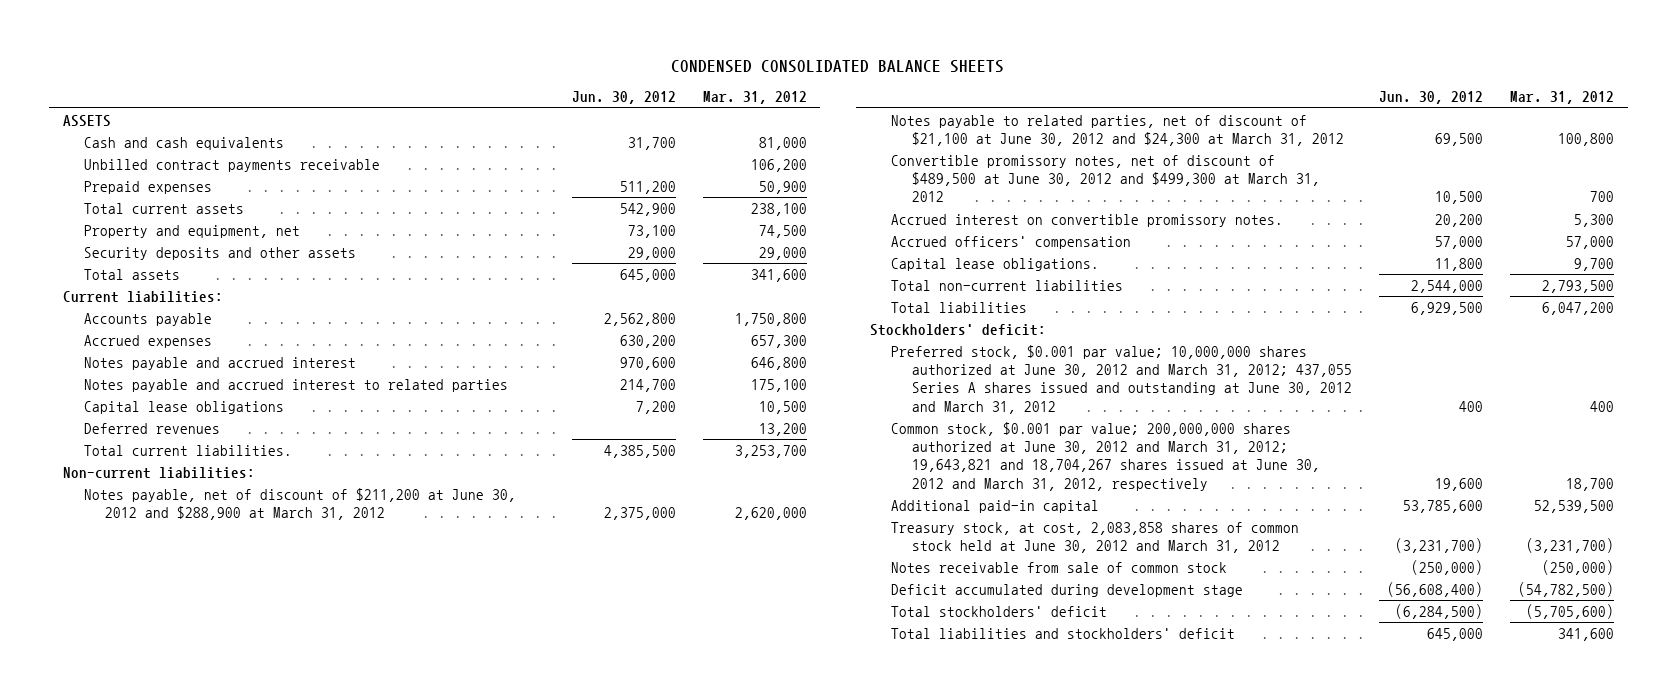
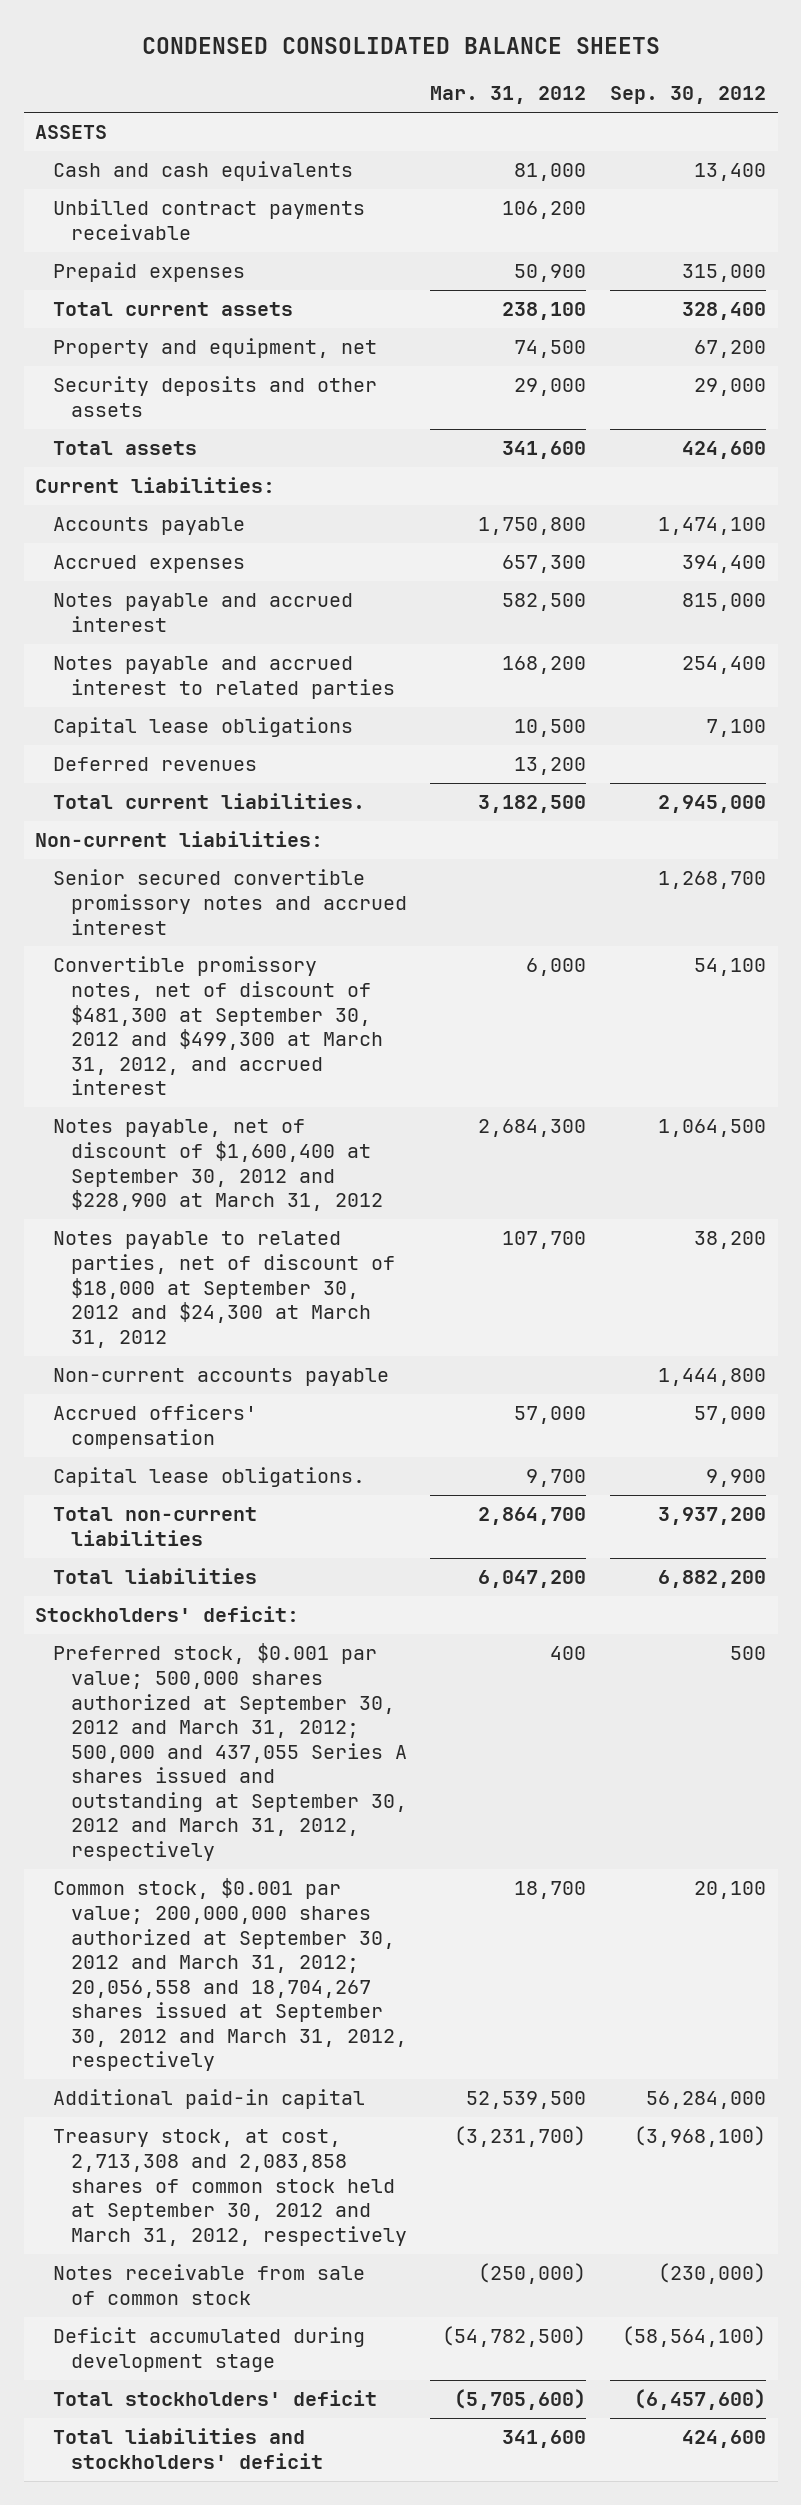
- | Jun. 30, 2012 | Mar. 31, 2012
+ | Mar. 31, 2012 | Sep. 30, 2012
- Notes payable and accrued interest | 970,600 | 646,800
- Notes payable and accrued interest to related parties | 214,700 | 175,100
+ Notes payable and accrued interest | 582,500 | 815,000
+ Notes payable and accrued interest to related parties | 168,200 | 254,400
- Total current liabilities. | 4,385,500 | 3,253,700
+ Total current liabilities. | 3,182,500 | 2,945,000
- Notes payable, net of discount of $211,200 at June 30, 2012 and $288,900 at March 31, 2012 | 2,375,000 | 2,620,000
- Notes payable to related parties, net of discount of $21,100 at June 30, 2012 and $24,300 at March 31, 2012 | 69,500 | 100,800
- Convertible promissory notes, net of discount of $489,500 at June 30, 2012 and $499,300 at March 31, 2012 | 10,500 | 700
- Accrued interest on convertible promissory notes. | 20,200 | 5,300
+ Senior secured convertible promissory notes and accrued interest | | 1,268,700
+ Convertible promissory notes, net of discount of $481,300 at September 30, 2012 and $499,300 at March 31, 2012, and accrued interest | 6,000 | 54,100
+ Notes payable, net of discount of $1,600,400 at September 30, 2012 and $228,900 at March 31, 2012 | 2,684,300 | 1,064,500
+ Notes payable to related parties, net of discount of $18,000 at September 30, 2012 and $24,300 at March 31, 2012 | 107,700 | 38,200
+ Non-current accounts payable | | 1,444,800
- Total non-current liabilities | 2,544,000 | 2,793,500
+ Total non-current liabilities | 2,864,700 | 3,937,200
- Preferred stock, $0.001 par value; 10,000,000 shares authorized at June 30, 2012 and March 31, 2012; 437,055 Series A shares issued and outstanding at June 30, 2012 and March 31, 2012 | 400 | 400
- Common stock, $0.001 par value; 200,000,000 shares authorized at June 30, 2012 and March 31, 2012; 19,643,821 and 18,704,267 shares issued at June 30, 2012 and March 31, 2012, respectively | 19,600 | 18,700
+ Preferred stock, $0.001 par value; 500,000 shares authorized at September 30, 2012 and March 31, 2012; 500,000 and 437,055 Series A shares issued and outstanding at September 30, 2012 and March 31, 2012, respectively | 400 | 500
+ Common stock, $0.001 par value; 200,000,000 shares authorized at September 30, 2012 and March 31, 2012; 20,056,558 and 18,704,267 shares issued at September 30, 2012 and March 31, 2012, respectively | 18,700 | 20,100
- Treasury stock, at cost, 2,083,858 shares of common stock held at June 30, 2012 and March 31, 2012 | (3,231,700) | (3,231,700)
+ Treasury stock, at cost, 2,713,308 and 2,083,858 shares of common stock held at September 30, 2012 and March 31, 2012, respectively | (3,231,700) | (3,968,100)

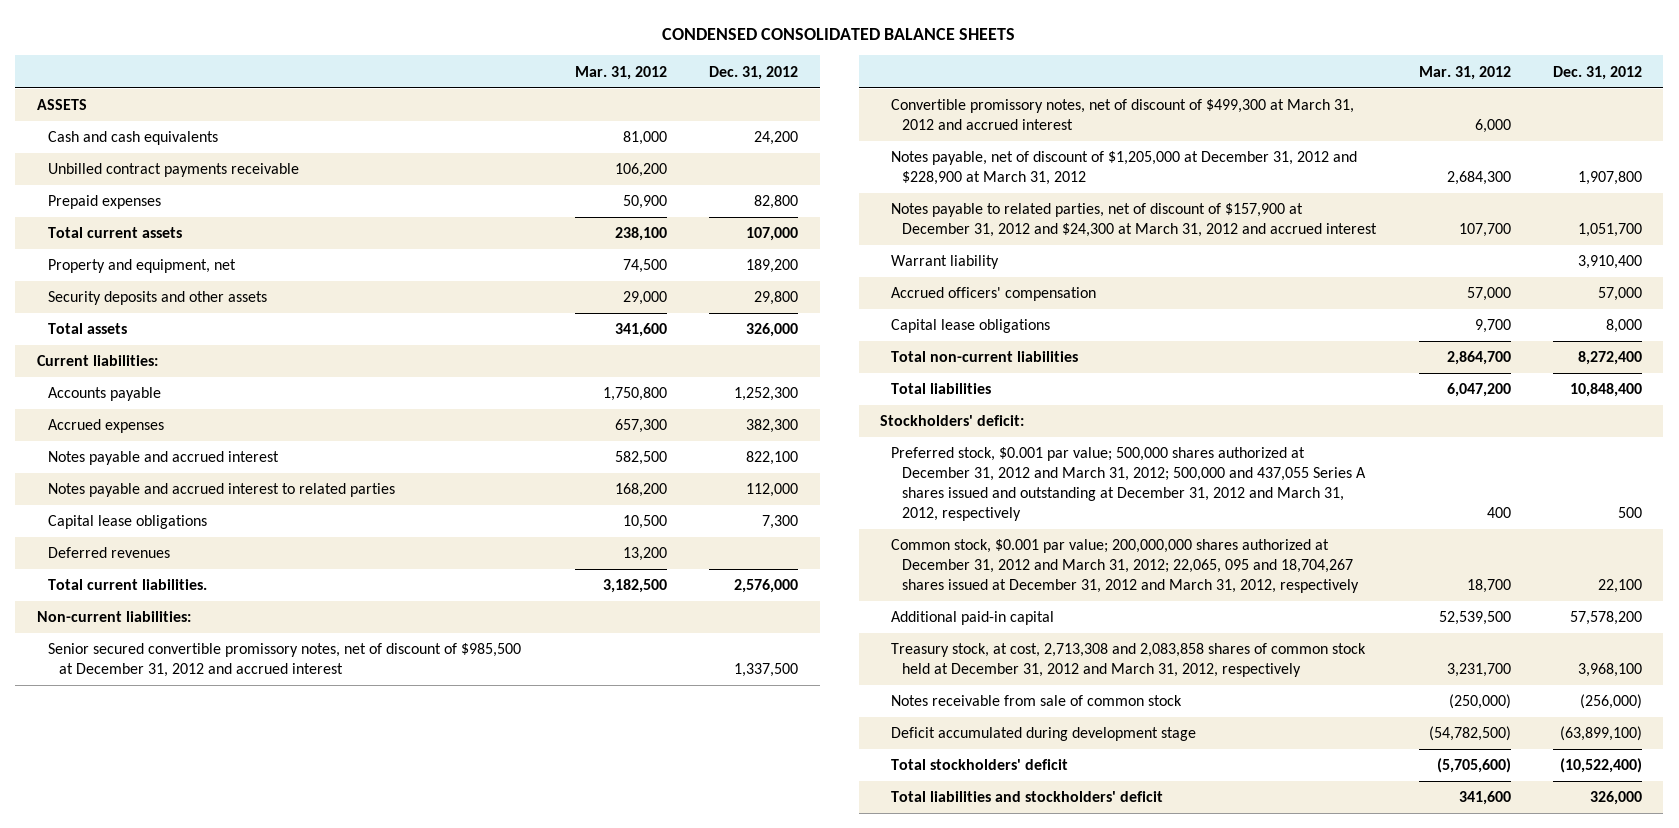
- | Mar. 31, 2012 | Sep. 30, 2012
+ | Mar. 31, 2012 | Dec. 31, 2012
- Senior secured convertible promissory notes and accrued interest | | 1,268,700
- Convertible promissory notes, net of discount of $481,300 at September 30, 2012 and $499,300 at March 31, 2012, and accrued interest | 6,000 | 54,100
- Notes payable, net of discount of $1,600,400 at September 30, 2012 and $228,900 at March 31, 2012 | 2,684,300 | 1,064,500
- Notes payable to related parties, net of discount of $18,000 at September 30, 2012 and $24,300 at March 31, 2012 | 107,700 | 38,200
- Non-current accounts payable | | 1,444,800
+ Senior secured convertible promissory notes, net of discount of $985,500 at December 31, 2012 and accrued interest | | 1,337,500
+ Convertible promissory notes, net of discount of $499,300 at March 31, 2012 and accrued interest | 6,000 |
+ Notes payable, net of discount of $1,205,000 at December 31, 2012 and $228,900 at March 31, 2012 | 2,684,300 | 1,907,800
+ Notes payable to related parties, net of discount of $157,900 at December 31, 2012 and $24,300 at March 31, 2012 and accrued interest | 107,700 | 1,051,700
+ Warrant liability | | 3,910,400
- Capital lease obligations. | 9,700 | 9,900
+ Capital lease obligations | 9,700 | 8,000
- Preferred stock, $0.001 par value; 500,000 shares authorized at September 30, 2012 and March 31, 2012; 500,000 and 437,055 Series A shares issued and outstanding at September 30, 2012 and March 31, 2012, respectively | 400 | 500
- Common stock, $0.001 par value; 200,000,000 shares authorized at September 30, 2012 and March 31, 2012; 20,056,558 and 18,704,267 shares issued at September 30, 2012 and March 31, 2012, respectively | 18,700 | 20,100
+ Preferred stock, $0.001 par value; 500,000 shares authorized at December 31, 2012 and March 31, 2012; 500,000 and 437,055 Series A shares issued and outstanding at December 31, 2012 and March 31, 2012, respectively | 400 | 500
+ Common stock, $0.001 par value; 200,000,000 shares authorized at December 31, 2012 and March 31, 2012; 22,065, 095 and 18,704,267 shares issued at December 31, 2012 and March 31, 2012, respectively | 18,700 | 22,100
- Treasury stock, at cost, 2,713,308 and 2,083,858 shares of common stock held at September 30, 2012 and March 31, 2012, respectively | (3,231,700) | (3,968,100)
+ Treasury stock, at cost, 2,713,308 and 2,083,858 shares of common stock held at December 31, 2012 and March 31, 2012, respectively | 3,231,700 | 3,968,100

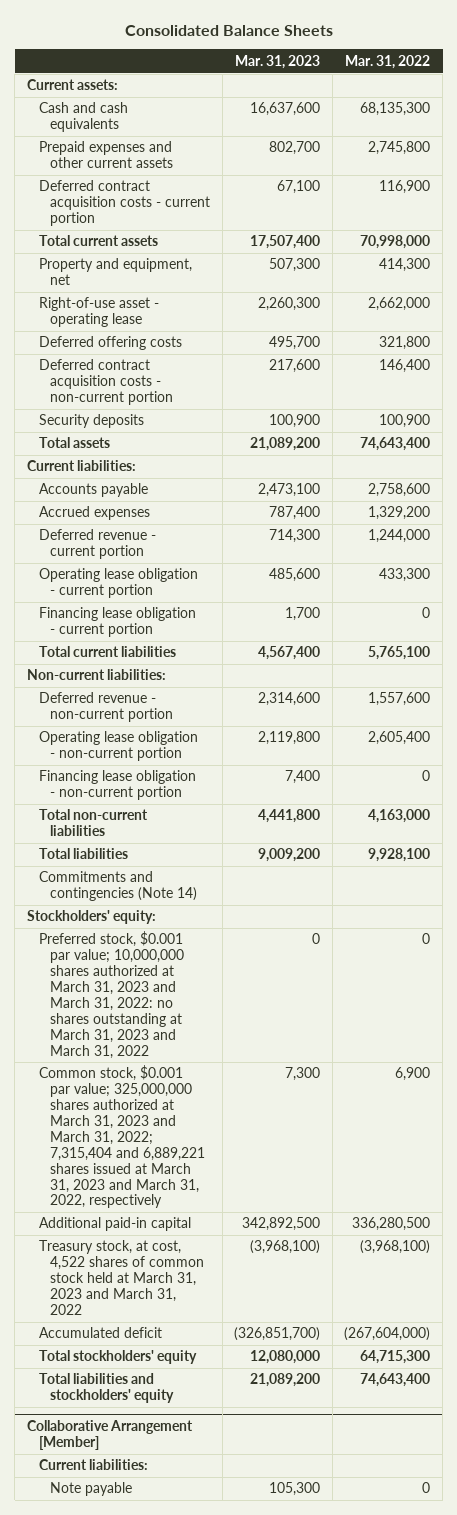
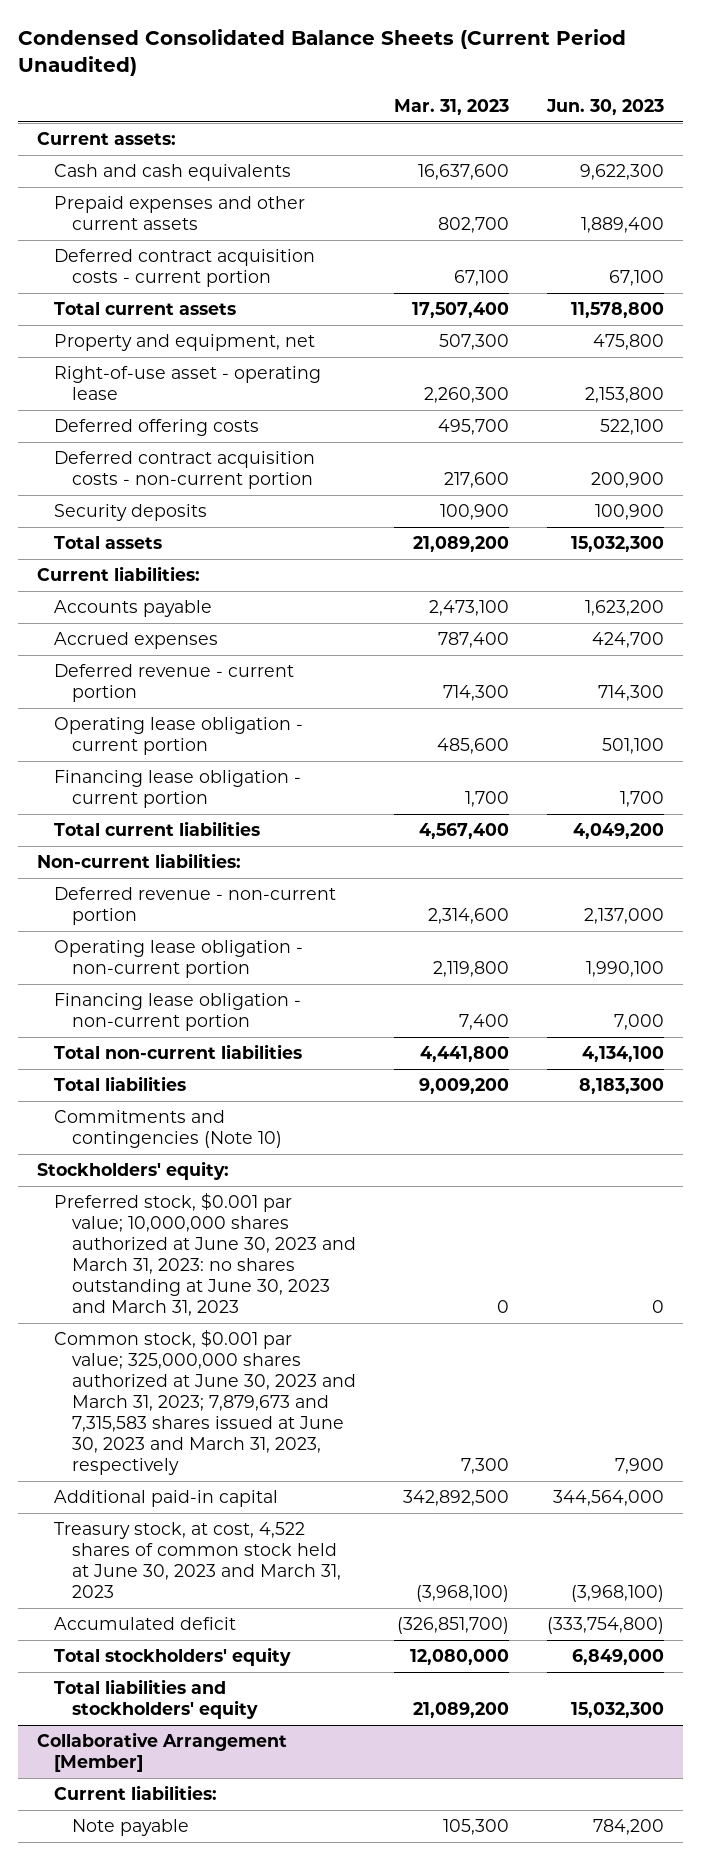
- Consolidated Balance Sheets
+ Condensed Consolidated Balance Sheets (Current Period Unaudited)
- | Mar. 31, 2023 | Mar. 31, 2022
+ | Mar. 31, 2023 | Jun. 30, 2023
- Commitments and contingencies (Note 14)
+ Commitments and contingencies (Note 10)
- Preferred stock, $0.001 par value; 10,000,000 shares authorized at March 31, 2023 and March 31, 2022: no shares outstanding at March 31, 2023 and March 31, 2022 | 0 | 0
- Common stock, $0.001 par value; 325,000,000 shares authorized at March 31, 2023 and March 31, 2022; 7,315,404 and 6,889,221 shares issued at March 31, 2023 and March 31, 2022, respectively | 7,300 | 6,900
+ Preferred stock, $0.001 par value; 10,000,000 shares authorized at June 30, 2023 and March 31, 2023: no shares outstanding at June 30, 2023 and March 31, 2023 | 0 | 0
+ Common stock, $0.001 par value; 325,000,000 shares authorized at June 30, 2023 and March 31, 2023; 7,879,673 and 7,315,583 shares issued at June 30, 2023 and March 31, 2023, respectively | 7,300 | 7,900
- Treasury stock, at cost, 4,522 shares of common stock held at March 31, 2023 and March 31, 2022 | (3,968,100) | (3,968,100)
+ Treasury stock, at cost, 4,522 shares of common stock held at June 30, 2023 and March 31, 2023 | (3,968,100) | (3,968,100)

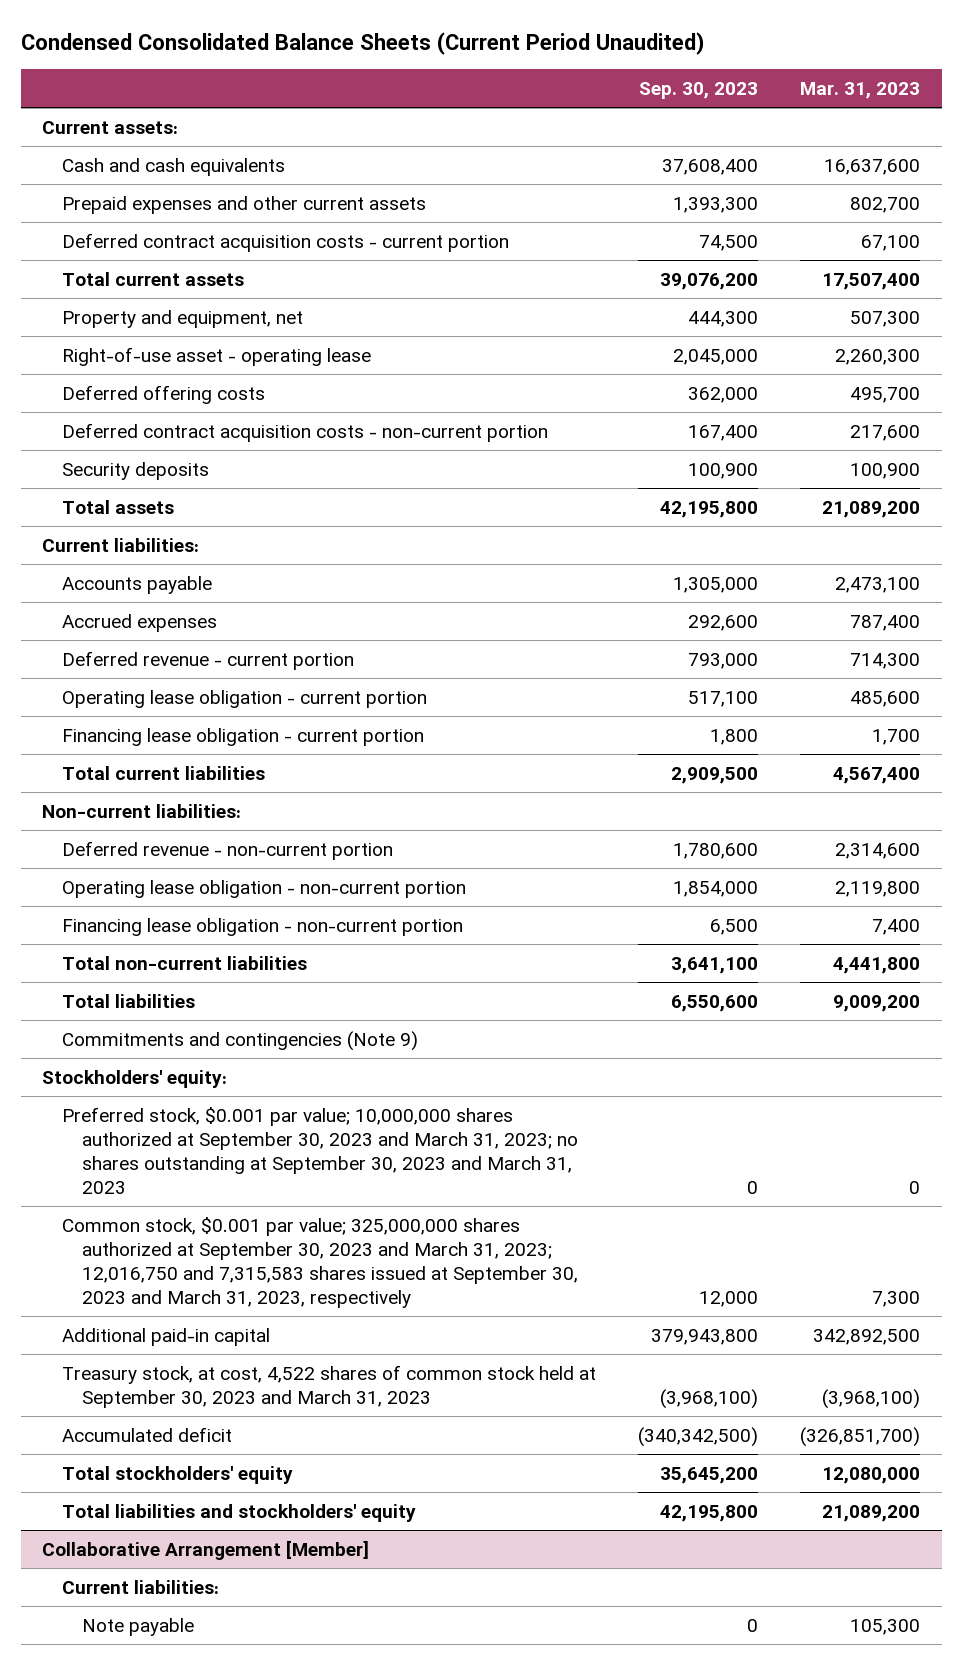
- | Mar. 31, 2023 | Jun. 30, 2023
+ | Sep. 30, 2023 | Mar. 31, 2023
- Commitments and contingencies (Note 10)
+ Commitments and contingencies (Note 9)
- Preferred stock, $0.001 par value; 10,000,000 shares authorized at June 30, 2023 and March 31, 2023: no shares outstanding at June 30, 2023 and March 31, 2023 | 0 | 0
- Common stock, $0.001 par value; 325,000,000 shares authorized at June 30, 2023 and March 31, 2023; 7,879,673 and 7,315,583 shares issued at June 30, 2023 and March 31, 2023, respectively | 7,300 | 7,900
+ Preferred stock, $0.001 par value; 10,000,000 shares authorized at September 30, 2023 and March 31, 2023; no shares outstanding at September 30, 2023 and March 31, 2023 | 0 | 0
+ Common stock, $0.001 par value; 325,000,000 shares authorized at September 30, 2023 and March 31, 2023; 12,016,750 and 7,315,583 shares issued at September 30, 2023 and March 31, 2023, respectively | 12,000 | 7,300
- Treasury stock, at cost, 4,522 shares of common stock held at June 30, 2023 and March 31, 2023 | (3,968,100) | (3,968,100)
+ Treasury stock, at cost, 4,522 shares of common stock held at September 30, 2023 and March 31, 2023 | (3,968,100) | (3,968,100)

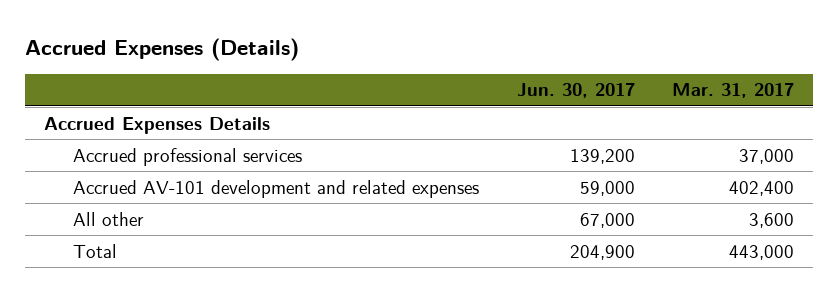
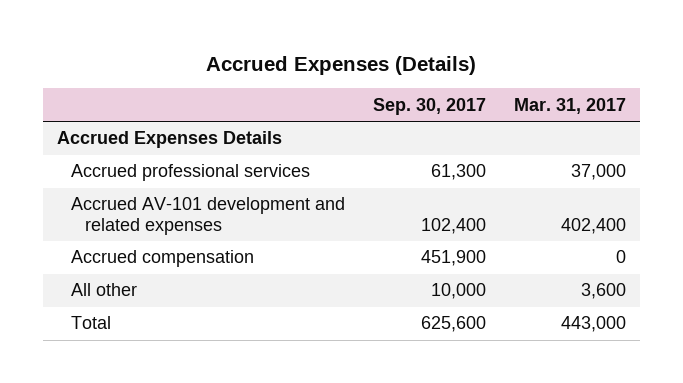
- | Jun. 30, 2017 | Mar. 31, 2017
+ | Sep. 30, 2017 | Mar. 31, 2017
+ Accrued compensation | 451,900 | 0

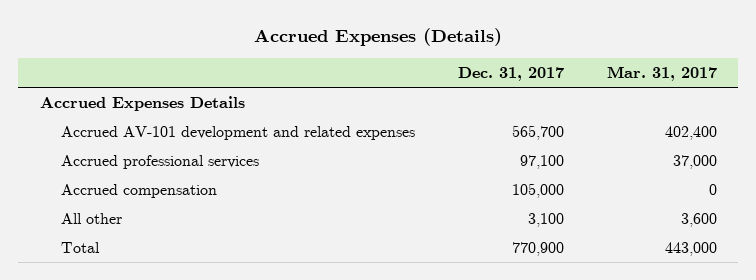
- | Sep. 30, 2017 | Mar. 31, 2017
+ | Dec. 31, 2017 | Mar. 31, 2017
moved down: Accrued professional services | 97,100 | 37,000

